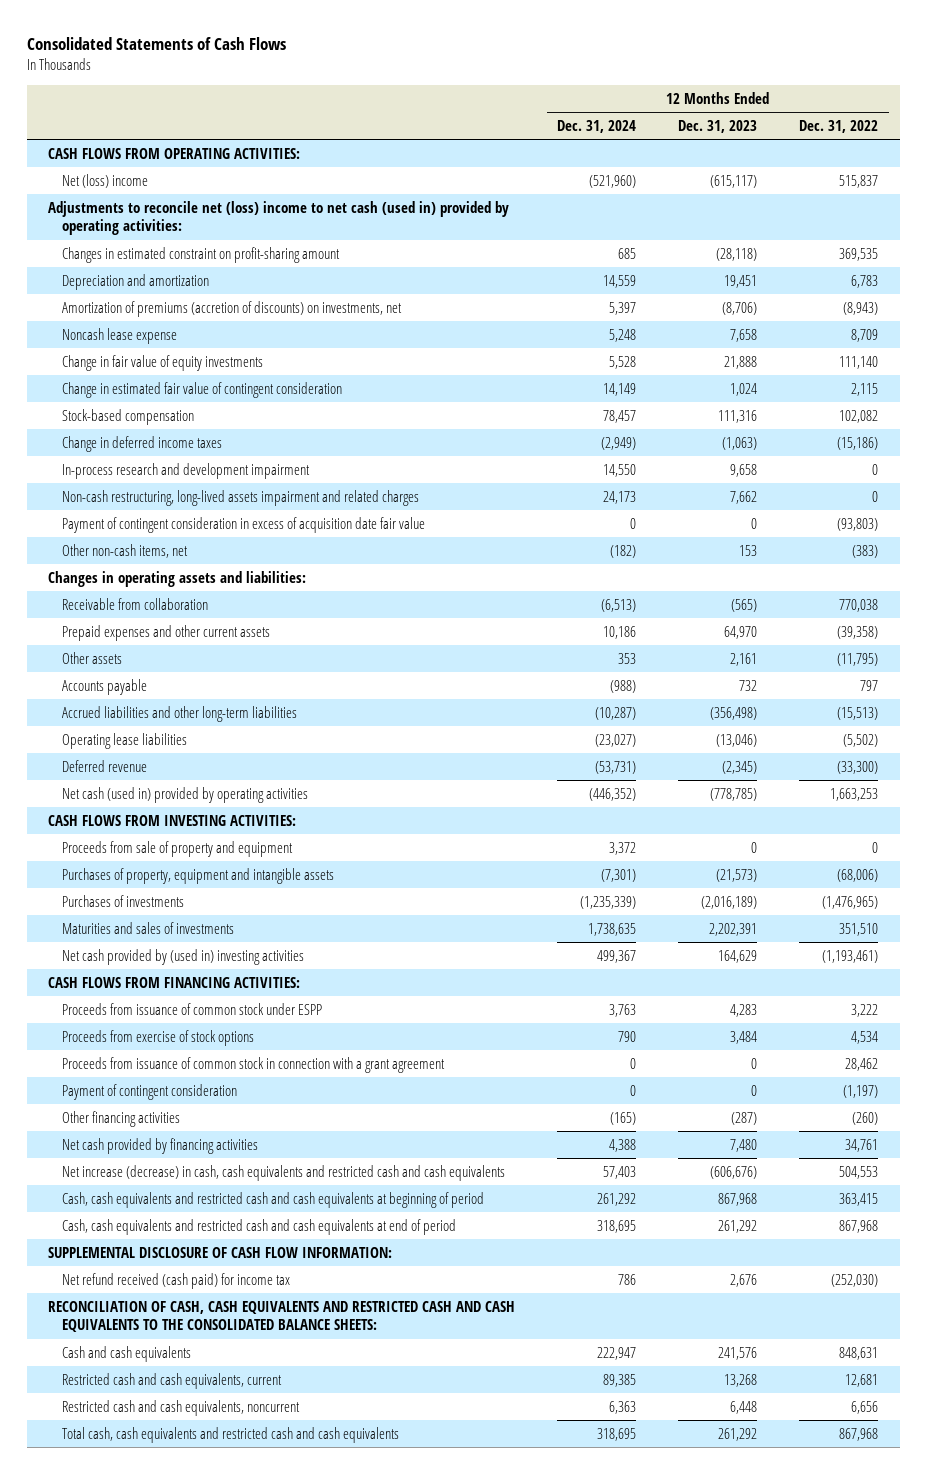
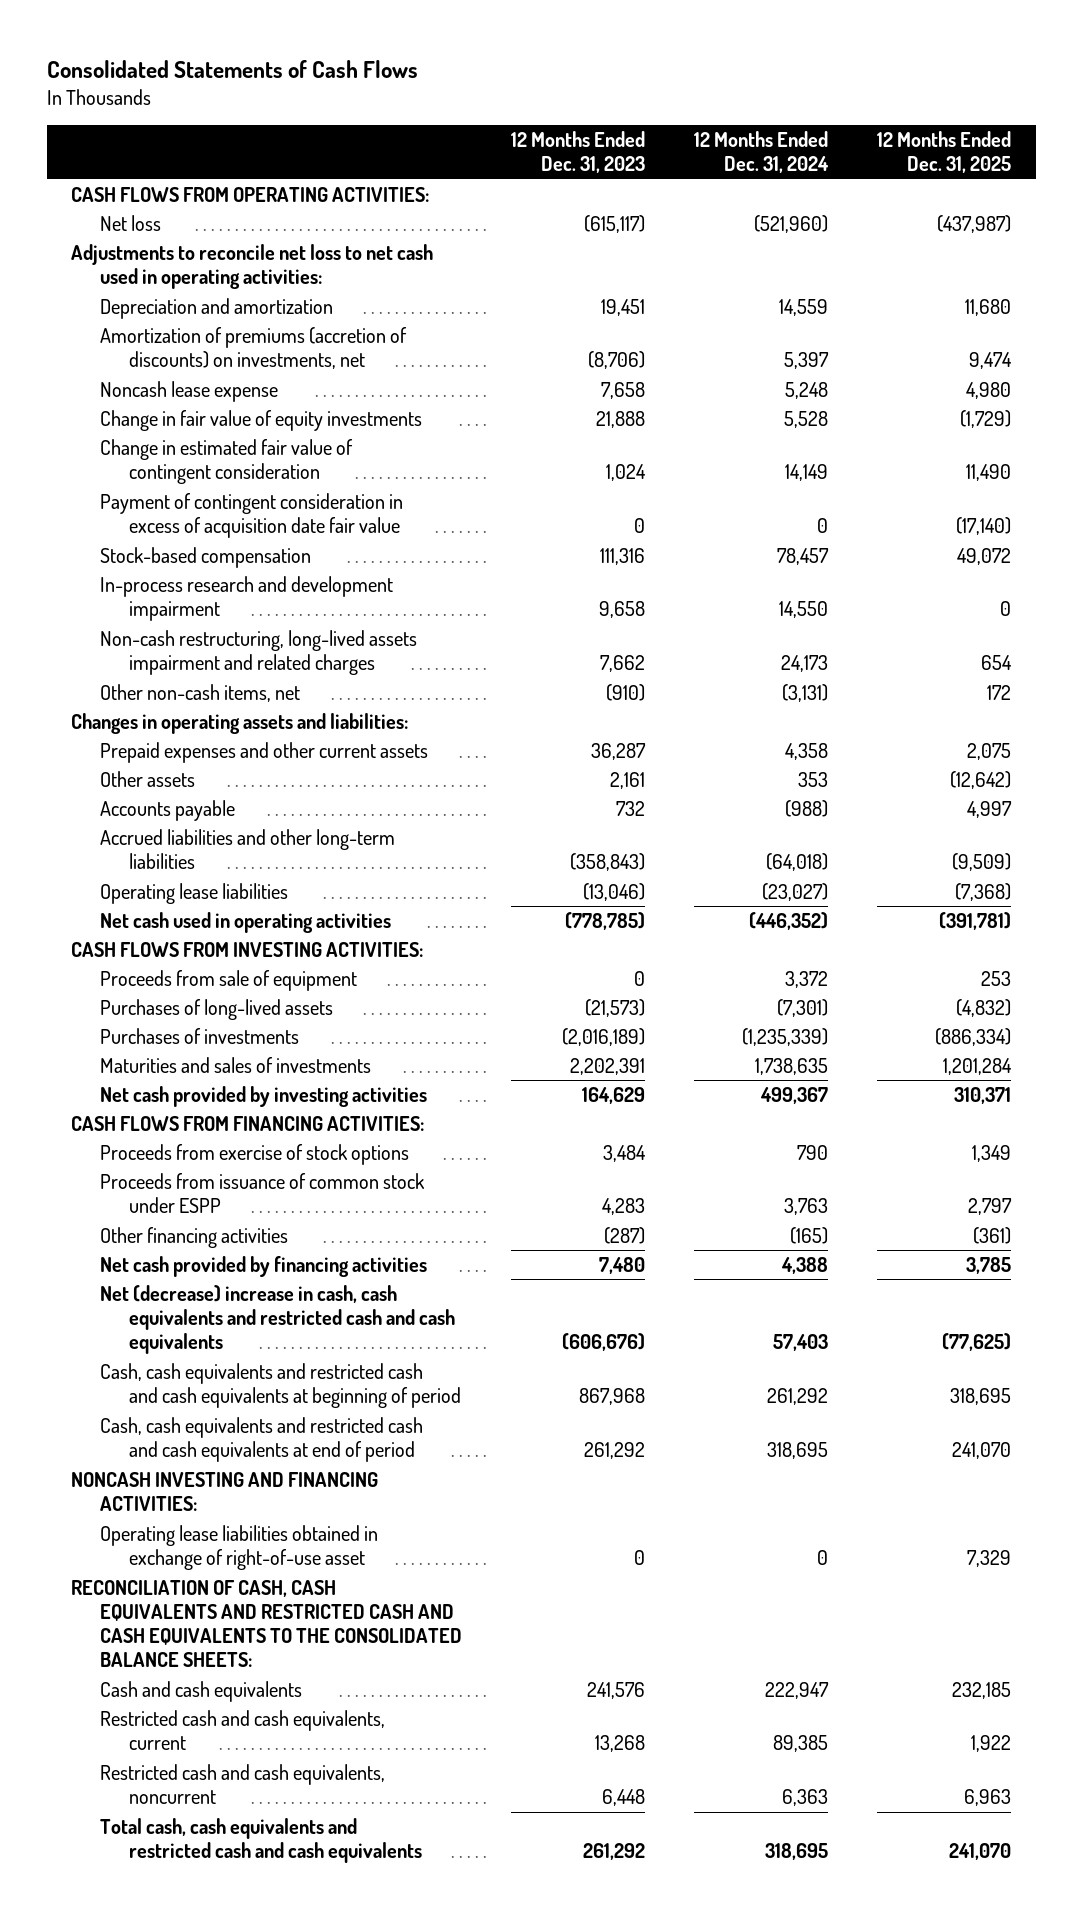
- | 12 Months Ended Dec. 31, 2024 | 12 Months Ended Dec. 31, 2023 | 12 Months Ended Dec. 31, 2022
+ | 12 Months Ended Dec. 31, 2023 | 12 Months Ended Dec. 31, 2024 | 12 Months Ended Dec. 31, 2025
- Net (loss) income | (521,960) | (615,117) | 515,837
- Adjustments to reconcile net (loss) income to net cash (used in) provided by operating activities:
- Changes in estimated constraint on profit-sharing amount | 685 | (28,118) | 369,535
+ Net loss | (615,117) | (521,960) | (437,987)
+ Adjustments to reconcile net loss to net cash used in operating activities:
moved up: Payment of contingent consideration in excess of acquisition date fair value | 0 | 0 | (17,140)
- Change in deferred income taxes | (2,949) | (1,063) | (15,186)
- Other non-cash items, net | (182) | 153 | (383)
+ Other non-cash items, net | (910) | (3,131) | 172
- Receivable from collaboration | (6,513) | (565) | 770,038
- Prepaid expenses and other current assets | 10,186 | 64,970 | (39,358)
+ Prepaid expenses and other current assets | 36,287 | 4,358 | 2,075
- Accrued liabilities and other long-term liabilities | (10,287) | (356,498) | (15,513)
+ Accrued liabilities and other long-term liabilities | (358,843) | (64,018) | (9,509)
- Deferred revenue | (53,731) | (2,345) | (33,300)
- Net cash (used in) provided by operating activities | (446,352) | (778,785) | 1,663,253
+ Net cash used in operating activities | (778,785) | (446,352) | (391,781)
- Proceeds from sale of property and equipment | 3,372 | 0 | 0
- Purchases of property, equipment and intangible assets | (7,301) | (21,573) | (68,006)
+ Proceeds from sale of equipment | 0 | 3,372 | 253
+ Purchases of long-lived assets | (21,573) | (7,301) | (4,832)
- Net cash provided by (used in) investing activities | 499,367 | 164,629 | (1,193,461)
+ Net cash provided by investing activities | 164,629 | 499,367 | 310,371
- Proceeds from issuance of common stock in connection with a grant agreement | 0 | 0 | 28,462
- Payment of contingent consideration | 0 | 0 | (1,197)
moved down: Proceeds from issuance of common stock under ESPP | 4,283 | 3,763 | 2,797
- Net increase (decrease) in cash, cash equivalents and restricted cash and cash equivalents | 57,403 | (606,676) | 504,553
+ Net (decrease) increase in cash, cash equivalents and restricted cash and cash equivalents | (606,676) | 57,403 | (77,625)
- SUPPLEMENTAL DISCLOSURE OF CASH FLOW INFORMATION:
- Net refund received (cash paid) for income tax | 786 | 2,676 | (252,030)
+ NONCASH INVESTING AND FINANCING ACTIVITIES:
+ Operating lease liabilities obtained in exchange of right-of-use asset | 0 | 0 | 7,329

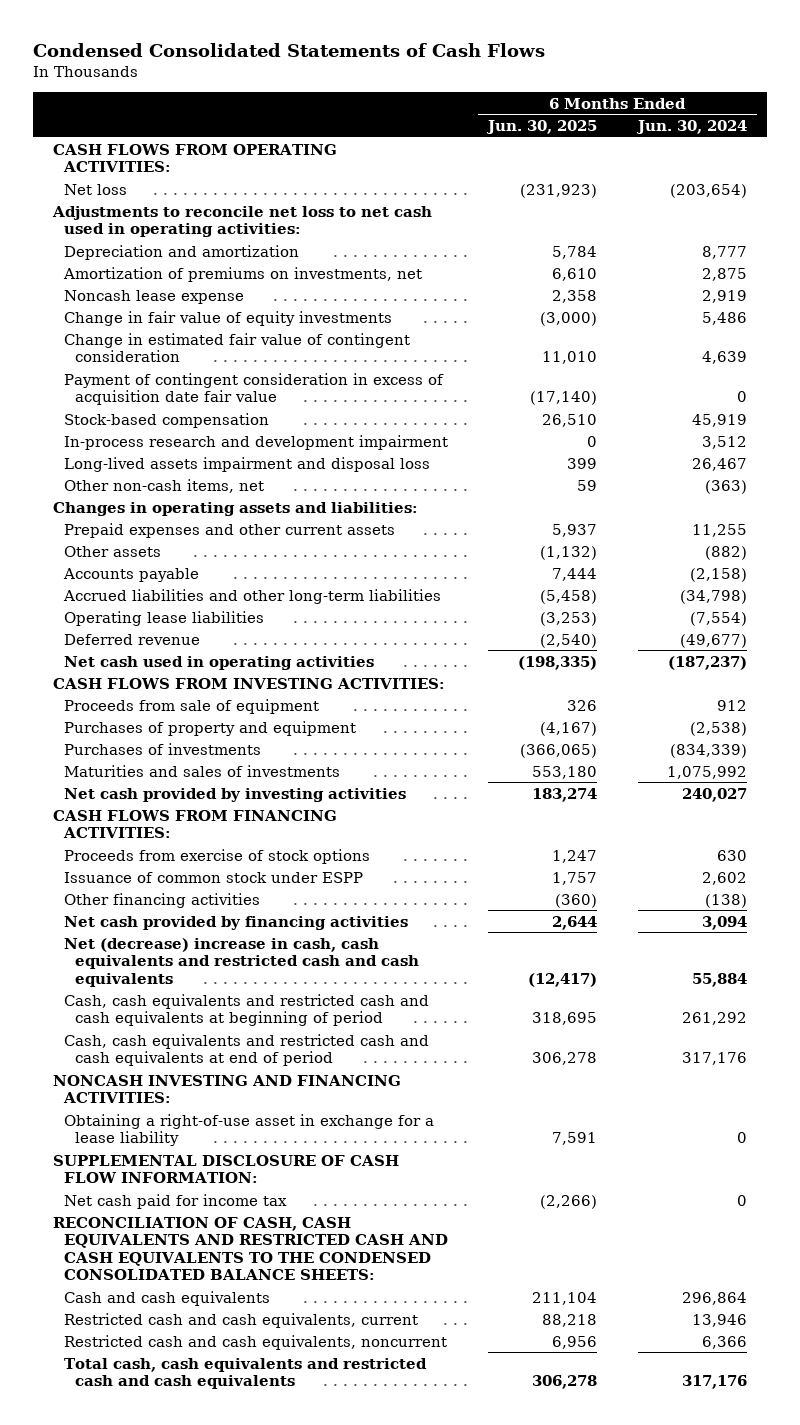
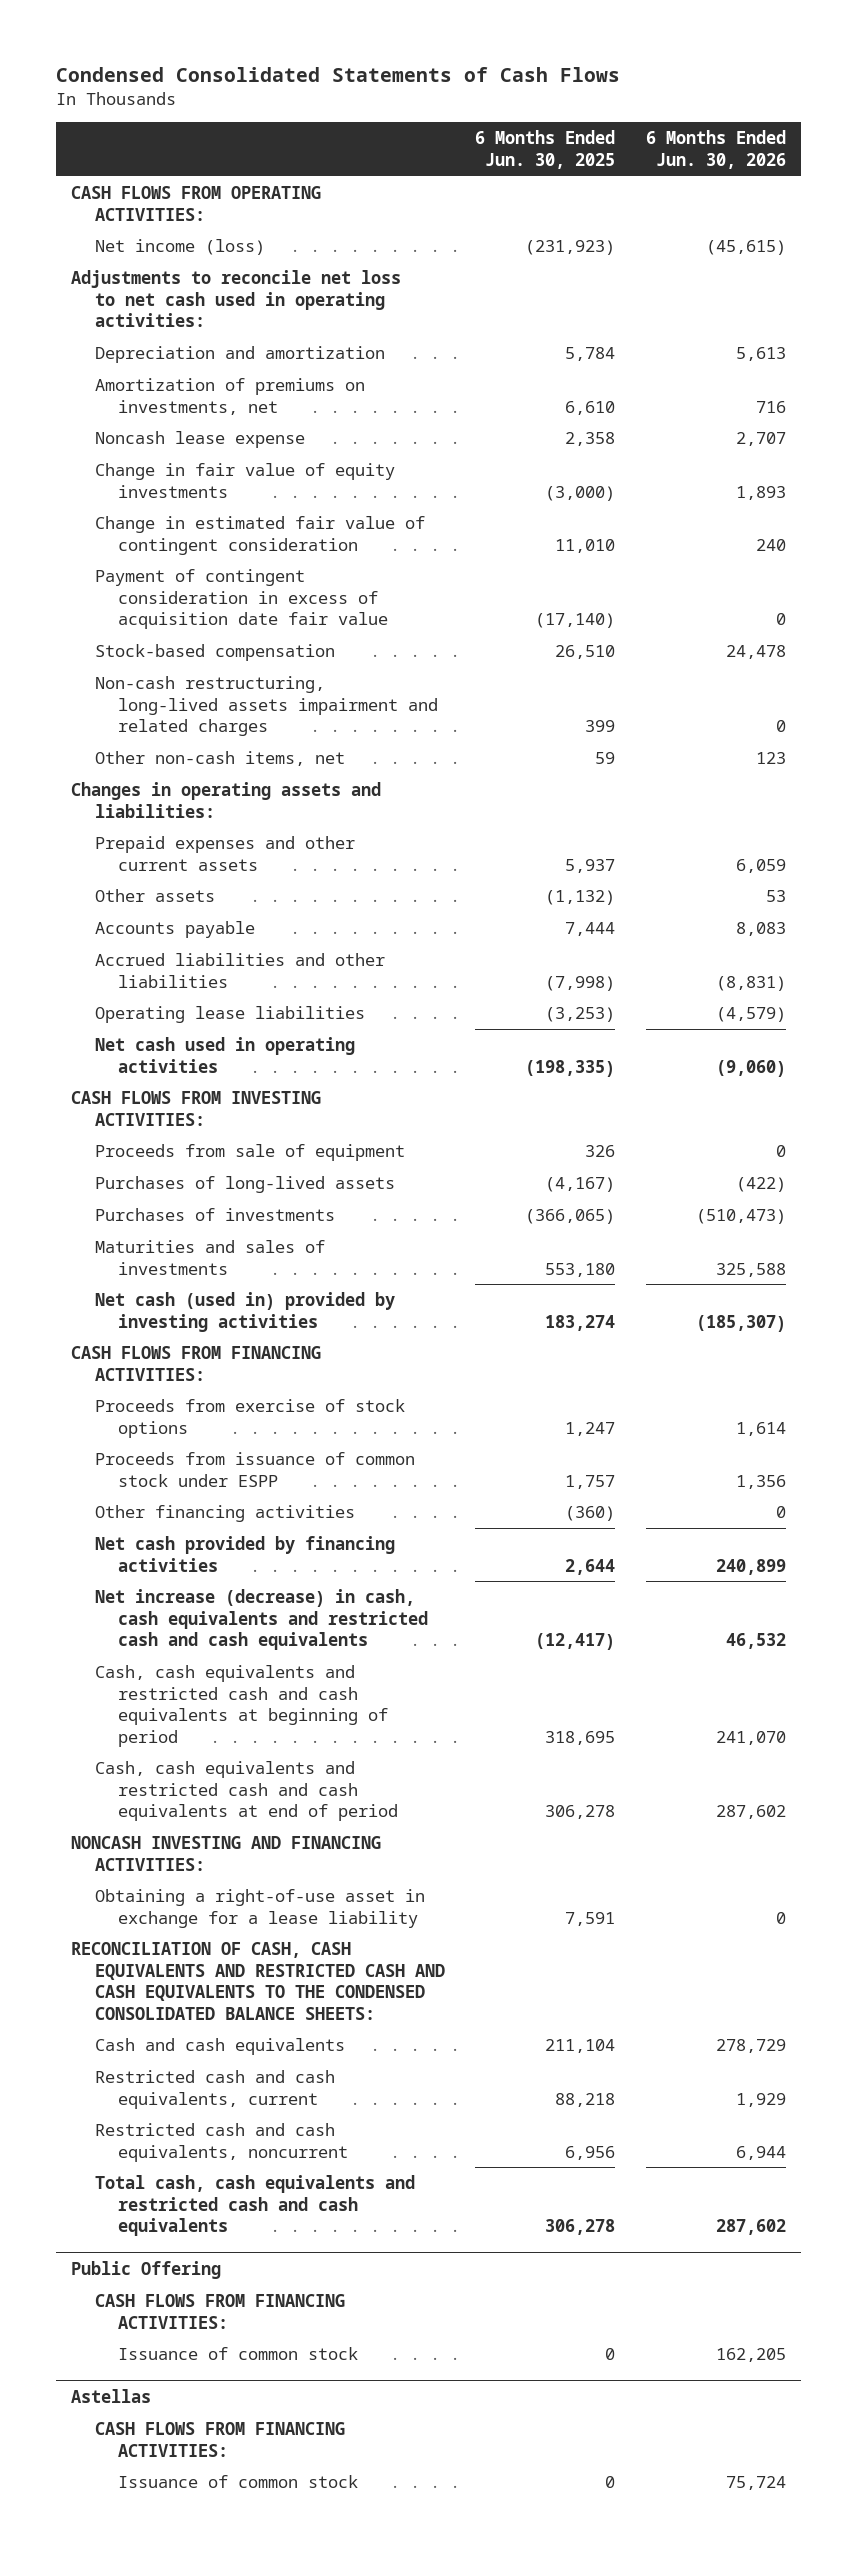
- | 6 Months Ended Jun. 30, 2025 | 6 Months Ended Jun. 30, 2024
+ | 6 Months Ended Jun. 30, 2025 | 6 Months Ended Jun. 30, 2026
- Net loss | (231,923) | (203,654)
+ Net income (loss) | (231,923) | (45,615)
- In-process research and development impairment | 0 | 3,512
- Long-lived assets impairment and disposal loss | 399 | 26,467
+ Non-cash restructuring, long-lived assets impairment and related charges | 399 | 0
- Accrued liabilities and other long-term liabilities | (5,458) | (34,798)
+ Accrued liabilities and other liabilities | (7,998) | (8,831)
- Deferred revenue | (2,540) | (49,677)
- Purchases of property and equipment | (4,167) | (2,538)
+ Purchases of long-lived assets | (4,167) | (422)
- Net cash provided by investing activities | 183,274 | 240,027
+ Net cash (used in) provided by investing activities | 183,274 | (185,307)
- Issuance of common stock under ESPP | 1,757 | 2,602
+ Proceeds from issuance of common stock under ESPP | 1,757 | 1,356
- Net (decrease) increase in cash, cash equivalents and restricted cash and cash equivalents | (12,417) | 55,884
+ Net increase (decrease) in cash, cash equivalents and restricted cash and cash equivalents | (12,417) | 46,532
- SUPPLEMENTAL DISCLOSURE OF CASH FLOW INFORMATION:
- Net cash paid for income tax | (2,266) | 0
+ Public Offering
+ CASH FLOWS FROM FINANCING ACTIVITIES:
+ Issuance of common stock | 0 | 162,205
+ Astellas
+ CASH FLOWS FROM FINANCING ACTIVITIES:
+ Issuance of common stock | 0 | 75,724

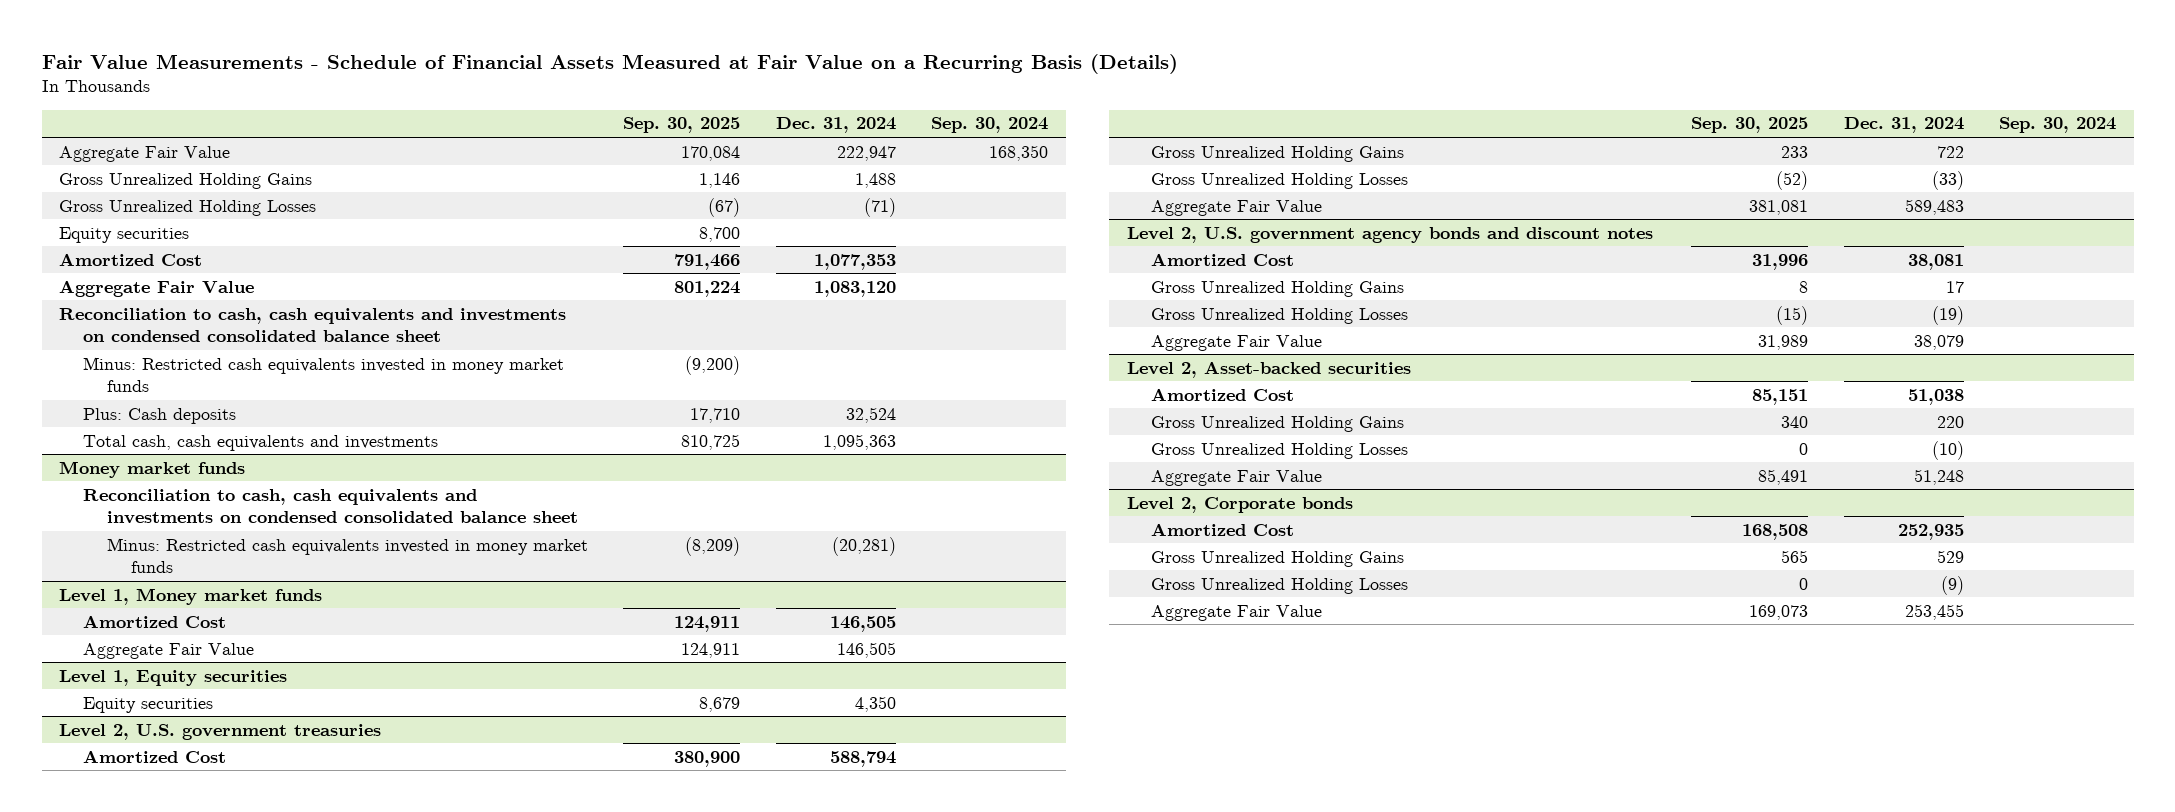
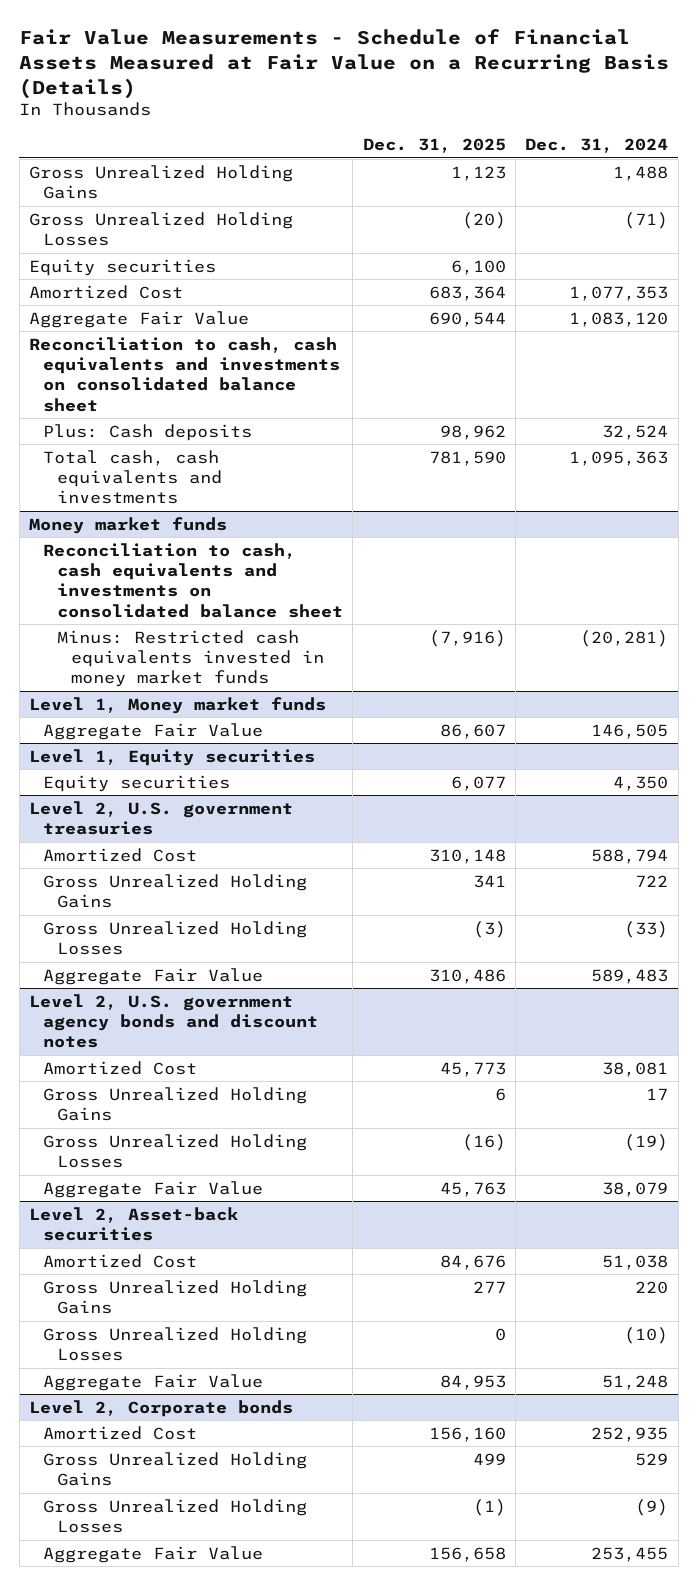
- | Sep. 30, 2025 | Dec. 31, 2024 | Sep. 30, 2024
+ | Dec. 31, 2025 | Dec. 31, 2024
- Aggregate Fair Value | 170,084 | 222,947 | 168,350
- Reconciliation to cash, cash equivalents and investments on condensed consolidated balance sheet
- Minus: Restricted cash equivalents invested in money market funds | (9,200) | |
+ Reconciliation to cash, cash equivalents and investments on consolidated balance sheet
@ Money market funds
- Reconciliation to cash, cash equivalents and investments on condensed consolidated balance sheet
+ Reconciliation to cash, cash equivalents and investments on consolidated balance sheet
@ Level 1, Money market funds
- Amortized Cost | 124,911 | 146,505 |
- Level 2, Asset-backed securities
+ Level 2, Asset-back securities

